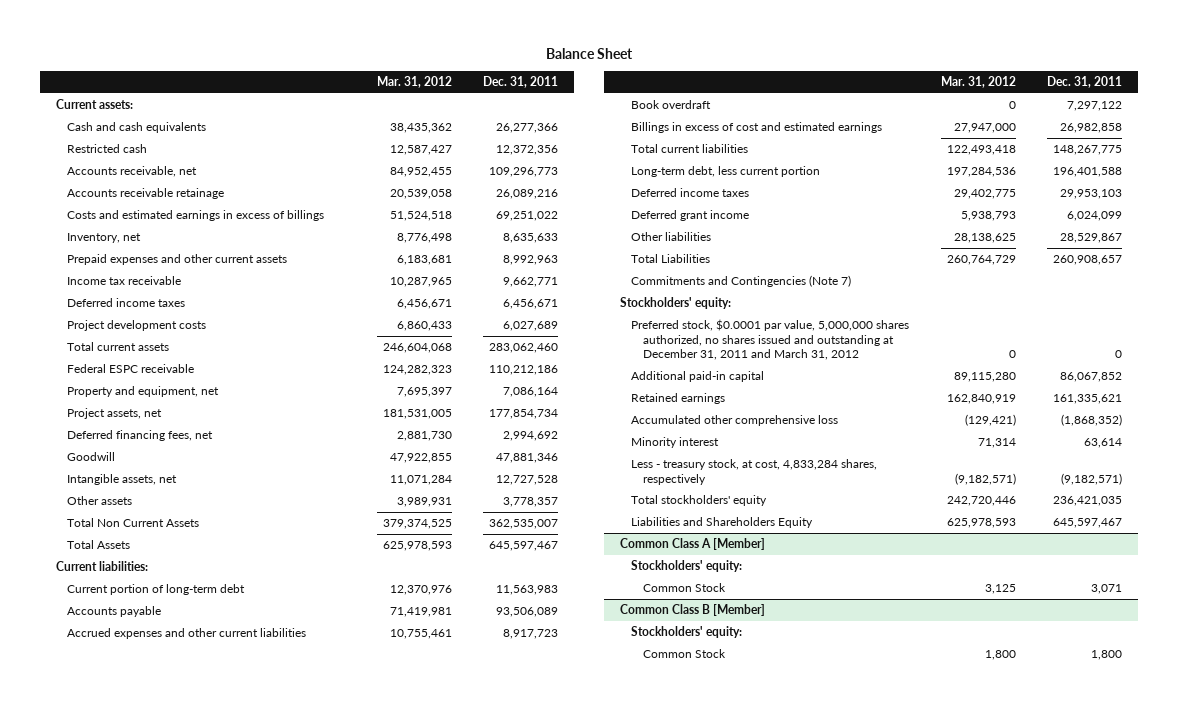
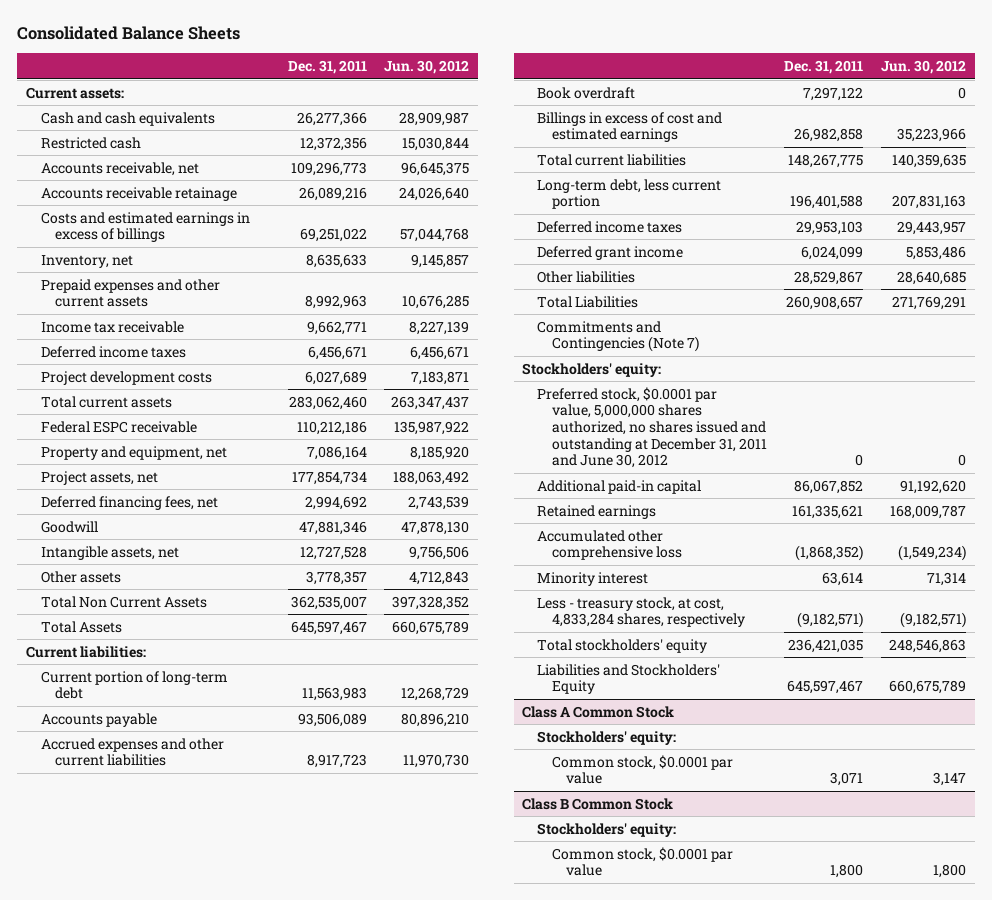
- Balance Sheet
+ Consolidated Balance Sheets
- | Mar. 31, 2012 | Dec. 31, 2011
+ | Dec. 31, 2011 | Jun. 30, 2012
- Preferred stock, $0.0001 par value, 5,000,000 shares authorized, no shares issued and outstanding at December 31, 2011 and March 31, 2012 | 0 | 0
+ Preferred stock, $0.0001 par value, 5,000,000 shares authorized, no shares issued and outstanding at December 31, 2011 and June 30, 2012 | 0 | 0
- Liabilities and Shareholders Equity | 625,978,593 | 645,597,467
- Common Class A [Member]
+ Liabilities and Stockholders' Equity | 645,597,467 | 660,675,789
+ Class A Common Stock
- Common Stock | 3,125 | 3,071
- Common Class B [Member]
+ Common stock, $0.0001 par value | 3,071 | 3,147
+ Class B Common Stock
- Common Stock | 1,800 | 1,800
+ Common stock, $0.0001 par value | 1,800 | 1,800

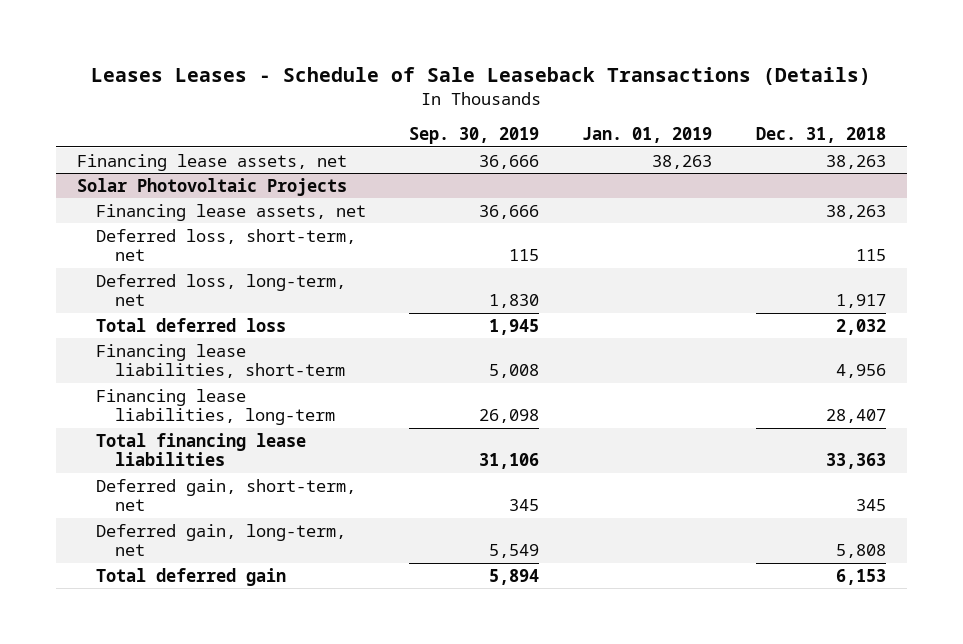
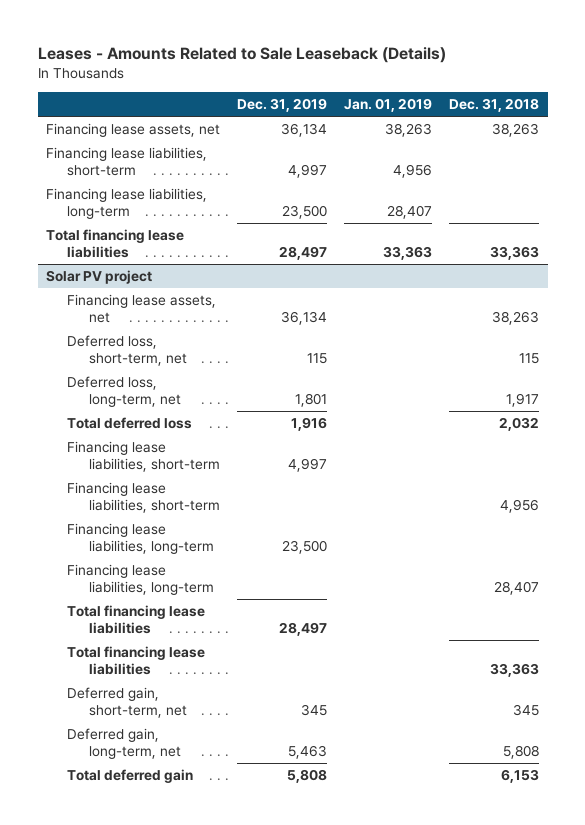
- Leases Leases - Schedule of Sale Leaseback Transactions (Details)
+ Leases - Amounts Related to Sale Leaseback (Details)
- | Sep. 30, 2019 | Jan. 01, 2019 | Dec. 31, 2018
+ | Dec. 31, 2019 | Jan. 01, 2019 | Dec. 31, 2018
- Solar Photovoltaic Projects
+ Financing lease liabilities, short-term | 4,997 | 4,956 |
+ Financing lease liabilities, long-term | 23,500 | 28,407 |
+ Total financing lease liabilities | 28,497 | 33,363 | 33,363
+ Solar PV project
+ Financing lease liabilities, short-term | 4,997 | |
+ Financing lease liabilities, long-term | 23,500 | |
+ Total financing lease liabilities | 28,497 | |

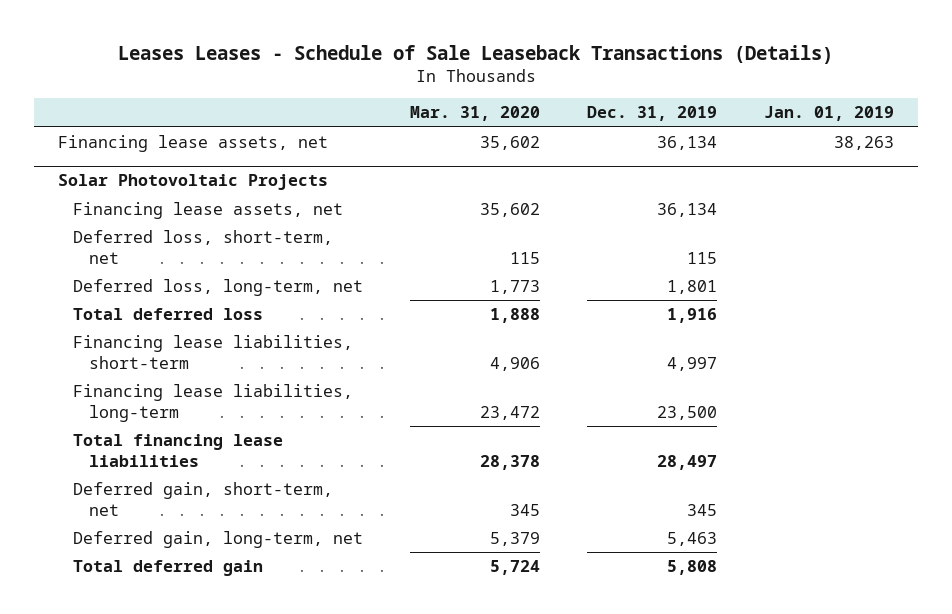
- Leases - Amounts Related to Sale Leaseback (Details)
+ Leases Leases - Schedule of Sale Leaseback Transactions (Details)
- | Dec. 31, 2019 | Jan. 01, 2019 | Dec. 31, 2018
+ | Mar. 31, 2020 | Dec. 31, 2019 | Jan. 01, 2019
- Financing lease liabilities, short-term | 4,997 | 4,956 |
- Financing lease liabilities, long-term | 23,500 | 28,407 |
- Total financing lease liabilities | 28,497 | 33,363 | 33,363
- Solar PV project
+ Solar Photovoltaic Projects
- Financing lease liabilities, short-term | | | 4,956
- Financing lease liabilities, long-term | | | 28,407
- Total financing lease liabilities | | | 33,363

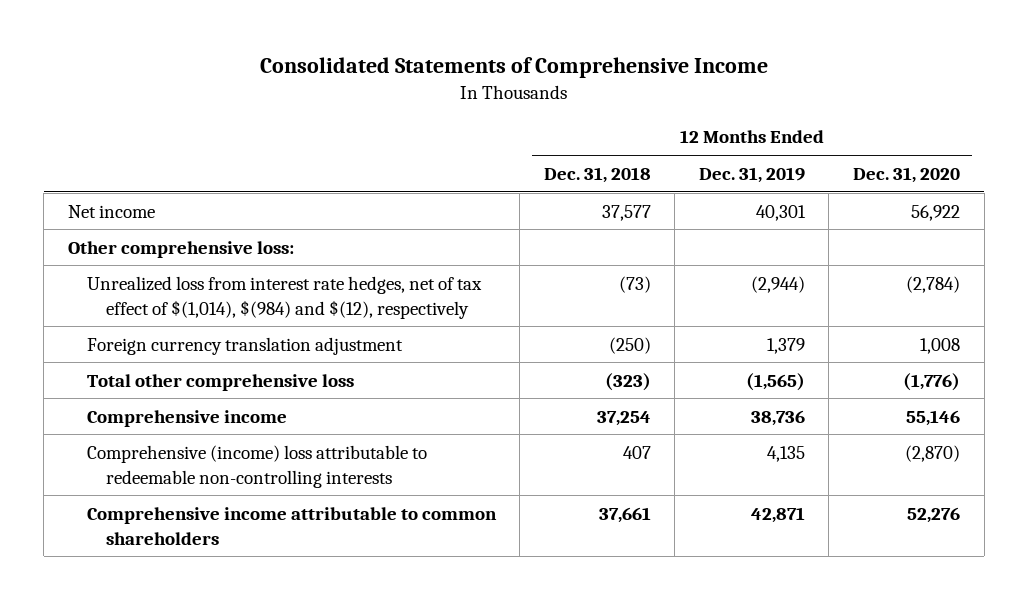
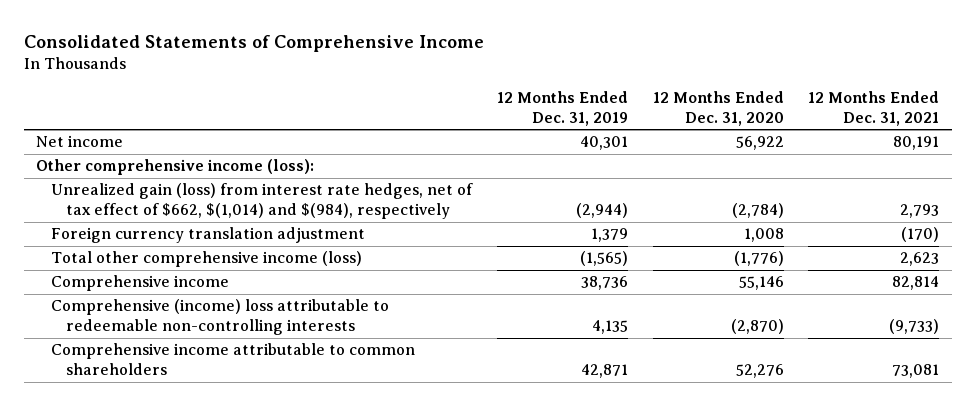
- | 12 Months Ended Dec. 31, 2018 | 12 Months Ended Dec. 31, 2019 | 12 Months Ended Dec. 31, 2020
+ | 12 Months Ended Dec. 31, 2019 | 12 Months Ended Dec. 31, 2020 | 12 Months Ended Dec. 31, 2021
- Other comprehensive loss:
- Unrealized loss from interest rate hedges, net of tax effect of $(1,014), $(984) and $(12), respectively | (73) | (2,944) | (2,784)
+ Other comprehensive income (loss):
+ Unrealized gain (loss) from interest rate hedges, net of tax effect of $662, $(1,014) and $(984), respectively | (2,944) | (2,784) | 2,793
- Total other comprehensive loss | (323) | (1,565) | (1,776)
+ Total other comprehensive income (loss) | (1,565) | (1,776) | 2,623

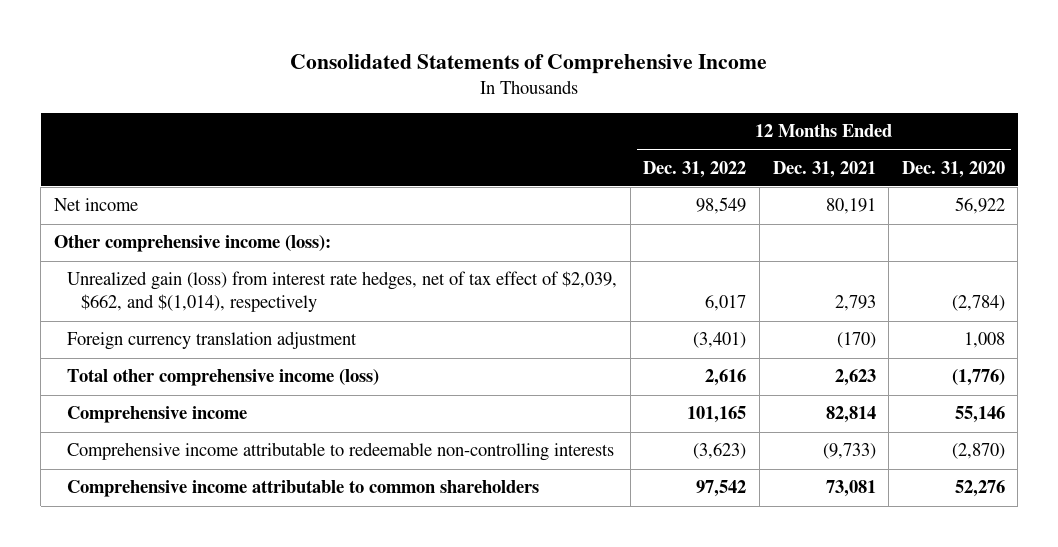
- | 12 Months Ended Dec. 31, 2019 | 12 Months Ended Dec. 31, 2020 | 12 Months Ended Dec. 31, 2021
+ | 12 Months Ended Dec. 31, 2022 | 12 Months Ended Dec. 31, 2021 | 12 Months Ended Dec. 31, 2020
- Unrealized gain (loss) from interest rate hedges, net of tax effect of $662, $(1,014) and $(984), respectively | (2,944) | (2,784) | 2,793
+ Unrealized gain (loss) from interest rate hedges, net of tax effect of $2,039, $662, and $(1,014), respectively | 6,017 | 2,793 | (2,784)
- Comprehensive (income) loss attributable to redeemable non-controlling interests | 4,135 | (2,870) | (9,733)
+ Comprehensive income attributable to redeemable non-controlling interests | (3,623) | (9,733) | (2,870)

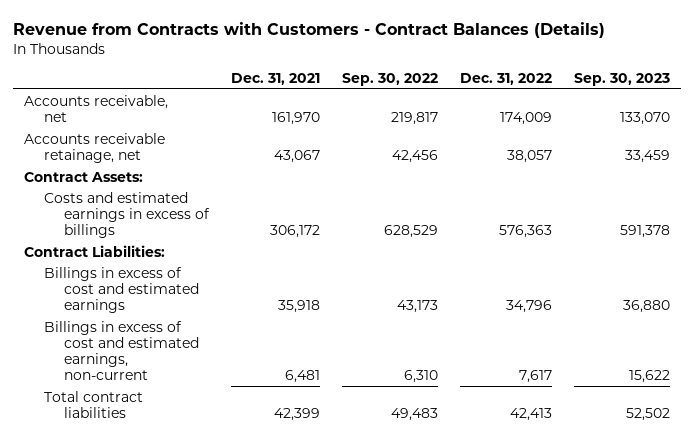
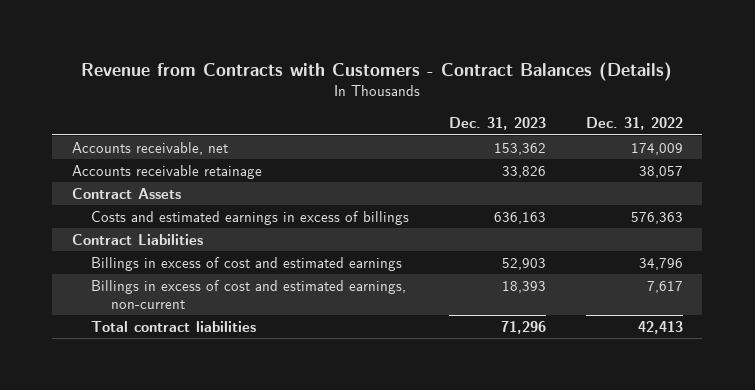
- | Dec. 31, 2021 | Sep. 30, 2022 | Dec. 31, 2022 | Sep. 30, 2023
+ | Dec. 31, 2023 | Dec. 31, 2022
- Accounts receivable retainage, net | 43,067 | 42,456 | 38,057 | 33,459
- Contract Assets:
+ Accounts receivable retainage | 33,826 | 38,057
+ Contract Assets
- Contract Liabilities:
+ Contract Liabilities

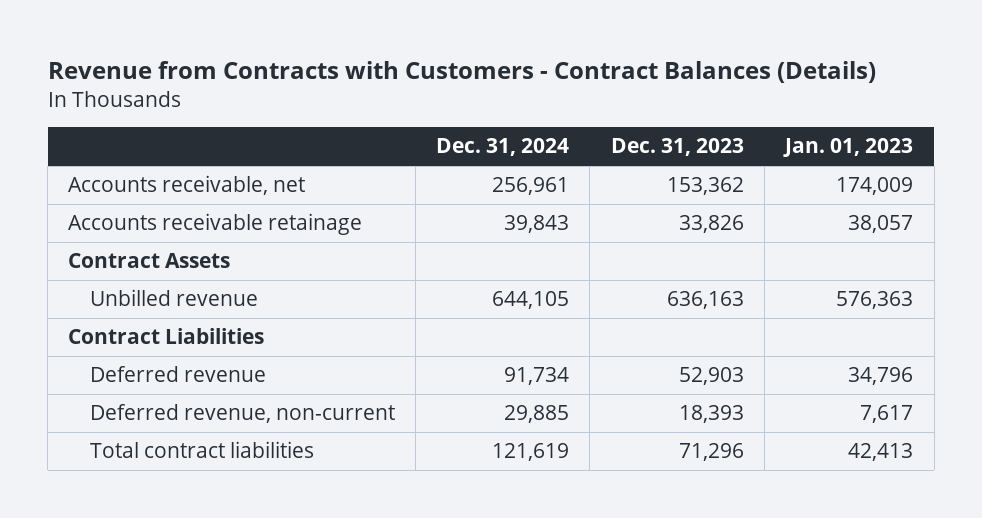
- | Dec. 31, 2023 | Dec. 31, 2022
+ | Dec. 31, 2024 | Dec. 31, 2023 | Jan. 01, 2023
- Costs and estimated earnings in excess of billings | 636,163 | 576,363
+ Unbilled revenue | 644,105 | 636,163 | 576,363
- Billings in excess of cost and estimated earnings | 52,903 | 34,796
- Billings in excess of cost and estimated earnings, non-current | 18,393 | 7,617
+ Deferred revenue | 91,734 | 52,903 | 34,796
+ Deferred revenue, non-current | 29,885 | 18,393 | 7,617

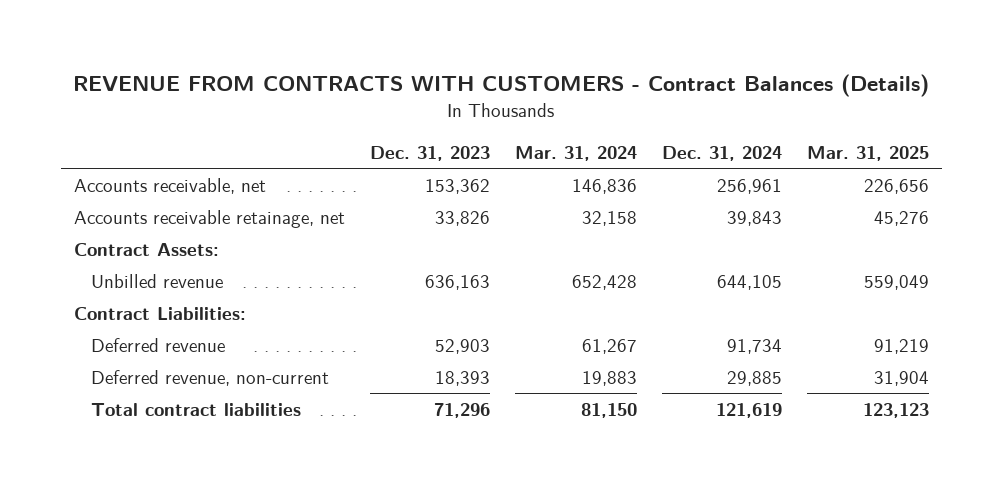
- Revenue from Contracts with Customers - Contract Balances (Details)
+ REVENUE FROM CONTRACTS WITH CUSTOMERS - Contract Balances (Details)
- | Dec. 31, 2024 | Dec. 31, 2023 | Jan. 01, 2023
+ | Dec. 31, 2023 | Mar. 31, 2024 | Dec. 31, 2024 | Mar. 31, 2025
- Accounts receivable retainage | 39,843 | 33,826 | 38,057
- Contract Assets
+ Accounts receivable retainage, net | 33,826 | 32,158 | 39,843 | 45,276
+ Contract Assets:
- Contract Liabilities
+ Contract Liabilities:

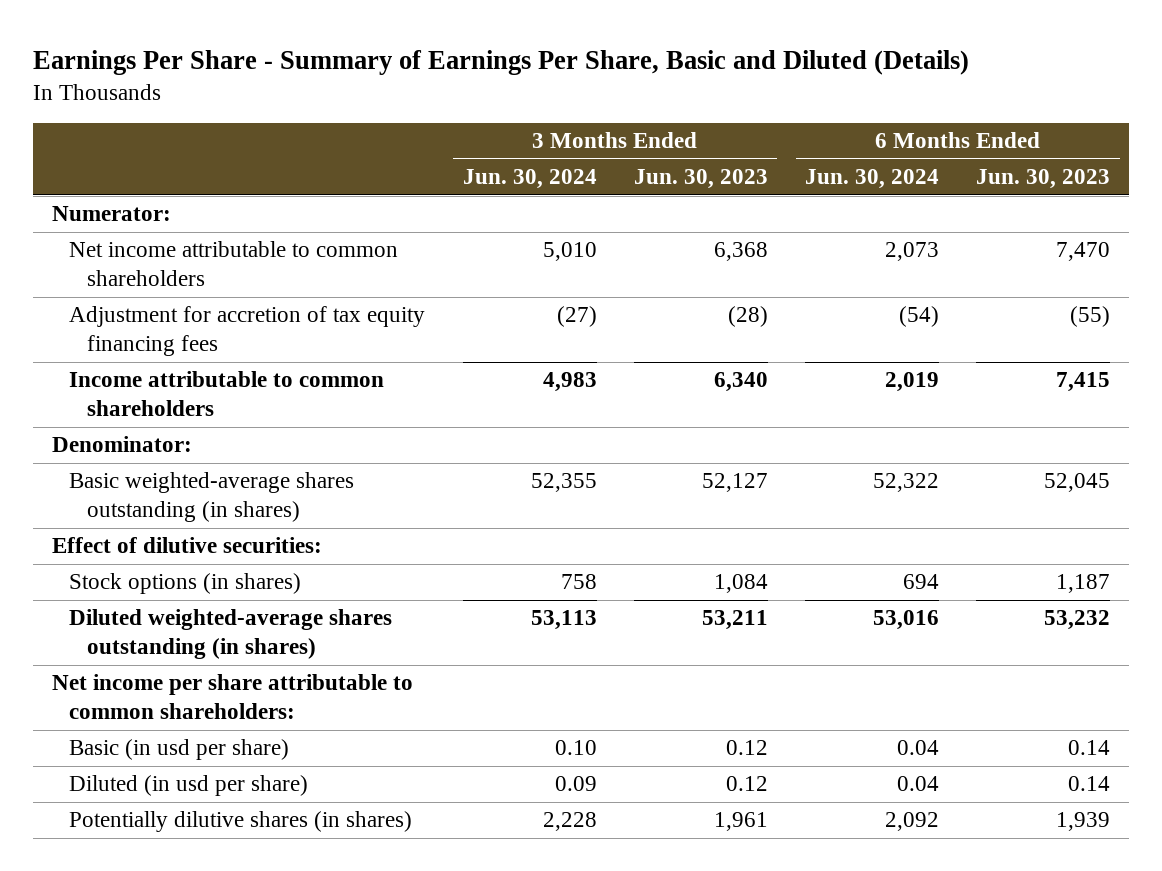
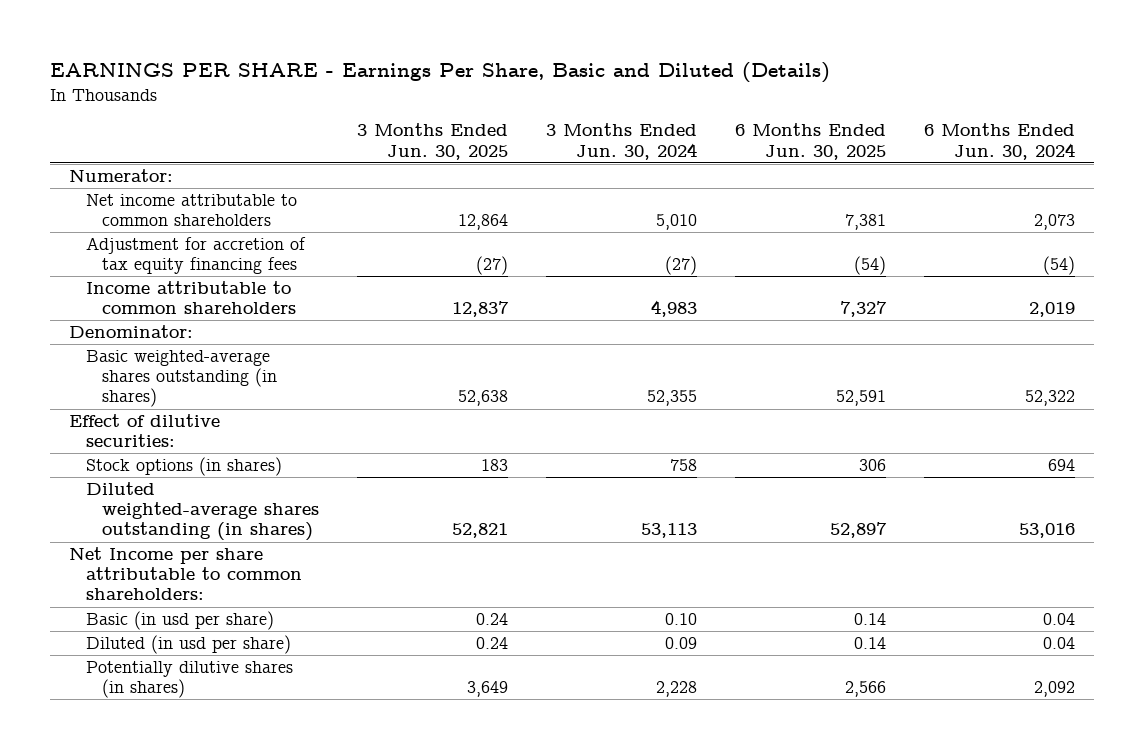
- Earnings Per Share - Summary of Earnings Per Share, Basic and Diluted (Details)
+ EARNINGS PER SHARE - Earnings Per Share, Basic and Diluted (Details)
- | 3 Months Ended Jun. 30, 2024 | 3 Months Ended Jun. 30, 2023 | 6 Months Ended Jun. 30, 2024 | 6 Months Ended Jun. 30, 2023
+ | 3 Months Ended Jun. 30, 2025 | 3 Months Ended Jun. 30, 2024 | 6 Months Ended Jun. 30, 2025 | 6 Months Ended Jun. 30, 2024
- Net income per share attributable to common shareholders:
+ Net Income per share attributable to common shareholders:

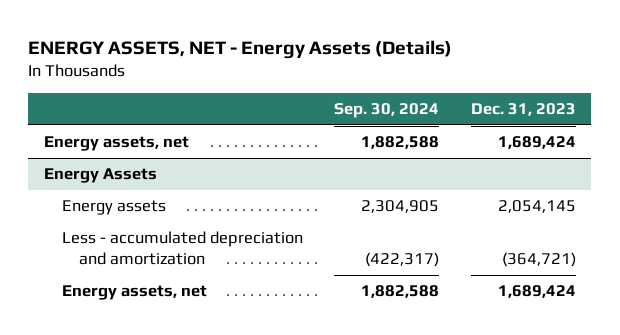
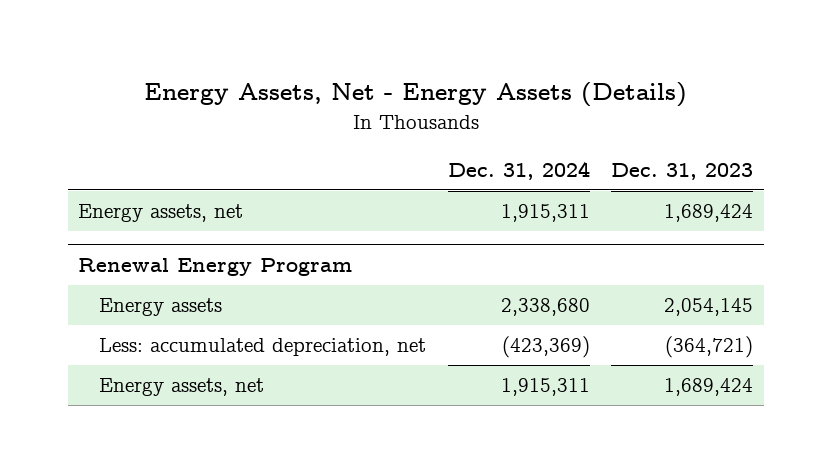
- ENERGY ASSETS, NET - Energy Assets (Details)
+ Energy Assets, Net - Energy Assets (Details)
- | Sep. 30, 2024 | Dec. 31, 2023
+ | Dec. 31, 2024 | Dec. 31, 2023
- Energy Assets
+ Renewal Energy Program
- Less - accumulated depreciation and amortization | (422,317) | (364,721)
+ Less: accumulated depreciation, net | (423,369) | (364,721)

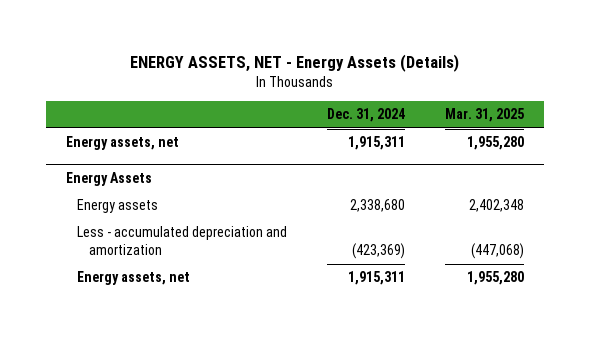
- Energy Assets, Net - Energy Assets (Details)
+ ENERGY ASSETS, NET - Energy Assets (Details)
- | Dec. 31, 2024 | Dec. 31, 2023
+ | Dec. 31, 2024 | Mar. 31, 2025
- Renewal Energy Program
+ Energy Assets
- Less: accumulated depreciation, net | (423,369) | (364,721)
+ Less - accumulated depreciation and amortization | (423,369) | (447,068)

